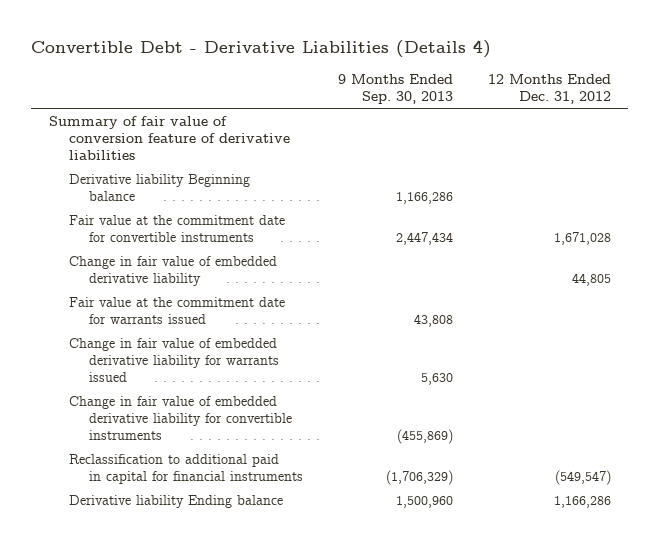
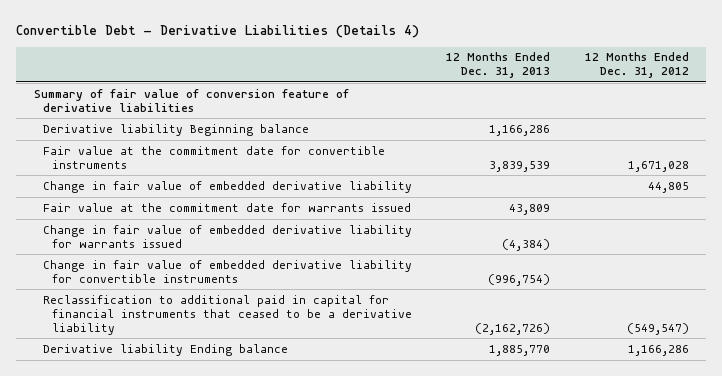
- | 9 Months Ended Sep. 30, 2013 | 12 Months Ended Dec. 31, 2012
+ | 12 Months Ended Dec. 31, 2013 | 12 Months Ended Dec. 31, 2012
- Reclassification to additional paid in capital for financial instruments | (1,706,329) | (549,547)
+ Reclassification to additional paid in capital for financial instruments that ceased to be a derivative liability | (2,162,726) | (549,547)

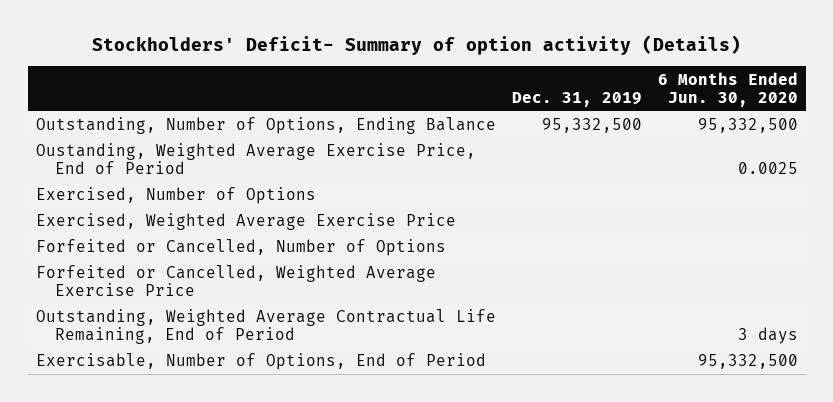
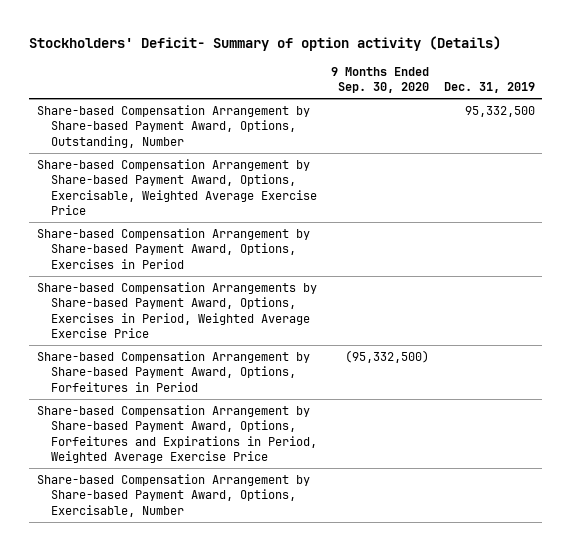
- | Dec. 31, 2019 | 6 Months Ended Jun. 30, 2020
+ | 9 Months Ended Sep. 30, 2020 | Dec. 31, 2019
- Outstanding, Number of Options, Ending Balance | 95,332,500 | 95,332,500
- Oustanding, Weighted Average Exercise Price, End of Period | | 0.0025
- Exercised, Number of Options
- Exercised, Weighted Average Exercise Price
- Forfeited or Cancelled, Number of Options
- Forfeited or Cancelled, Weighted Average Exercise Price
- Outstanding, Weighted Average Contractual Life Remaining, End of Period | | 3 days
- Exercisable, Number of Options, End of Period | | 95,332,500
+ Share-based Compensation Arrangement by Share-based Payment Award, Options, Outstanding, Number | | 95,332,500
+ Share-based Compensation Arrangement by Share-based Payment Award, Options, Exercisable, Weighted Average Exercise Price
+ Share-based Compensation Arrangement by Share-based Payment Award, Options, Exercises in Period
+ Share-based Compensation Arrangements by Share-based Payment Award, Options, Exercises in Period, Weighted Average Exercise Price
+ Share-based Compensation Arrangement by Share-based Payment Award, Options, Forfeitures in Period | (95,332,500) |
+ Share-based Compensation Arrangement by Share-based Payment Award, Options, Forfeitures and Expirations in Period, Weighted Average Exercise Price
+ Share-based Compensation Arrangement by Share-based Payment Award, Options, Exercisable, Number

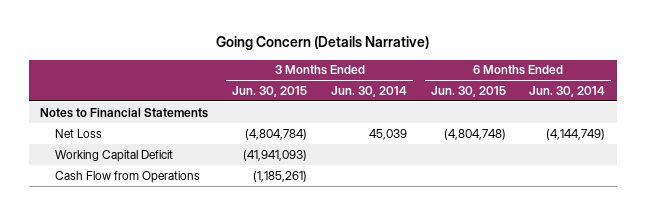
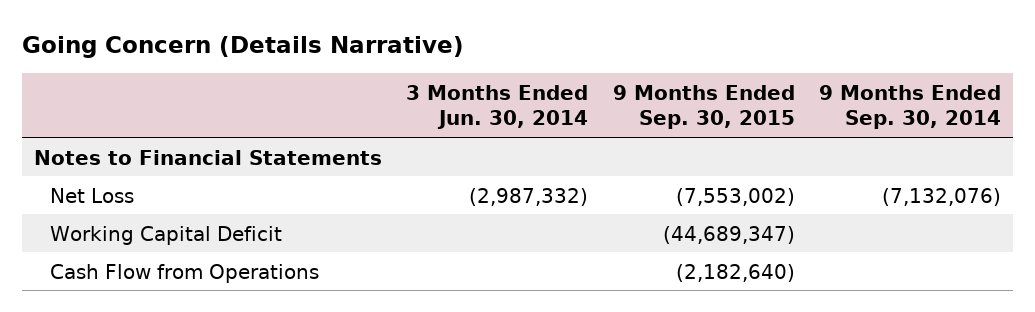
- | 3 Months Ended Jun. 30, 2015 | 3 Months Ended Jun. 30, 2014 | 6 Months Ended Jun. 30, 2015 | 6 Months Ended Jun. 30, 2014
+ | 3 Months Ended Jun. 30, 2014 | 9 Months Ended Sep. 30, 2015 | 9 Months Ended Sep. 30, 2014
- Net Loss | (4,804,784) | 45,039 | (4,804,748) | (4,144,749)
+ Net Loss | (2,987,332) | (7,553,002) | (7,132,076)

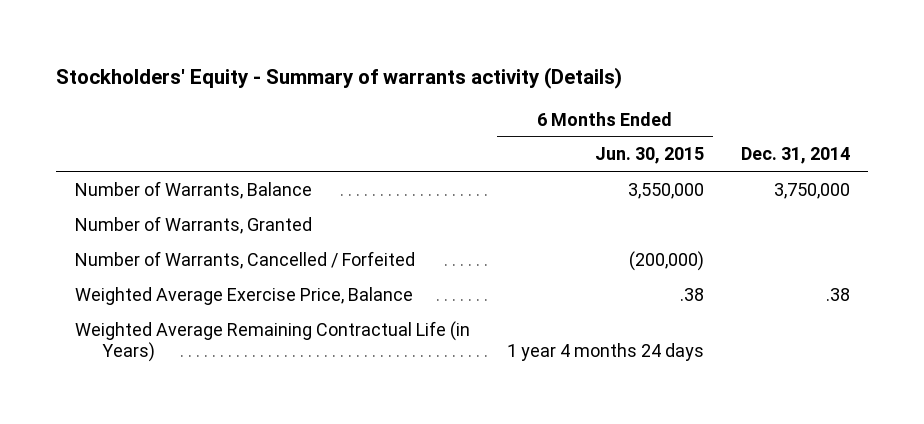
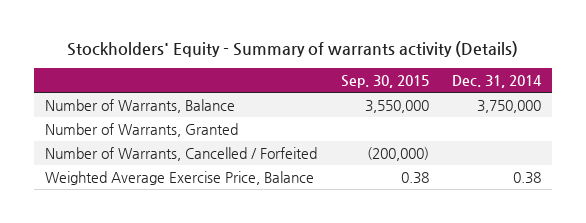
- | 6 Months Ended Jun. 30, 2015 | Dec. 31, 2014
+ | Sep. 30, 2015 | Dec. 31, 2014
- Weighted Average Exercise Price, Balance | .38 | .38
- Weighted Average Remaining Contractual Life (in Years) | 1 year 4 months 24 days |
+ Weighted Average Exercise Price, Balance | 0.38 | 0.38

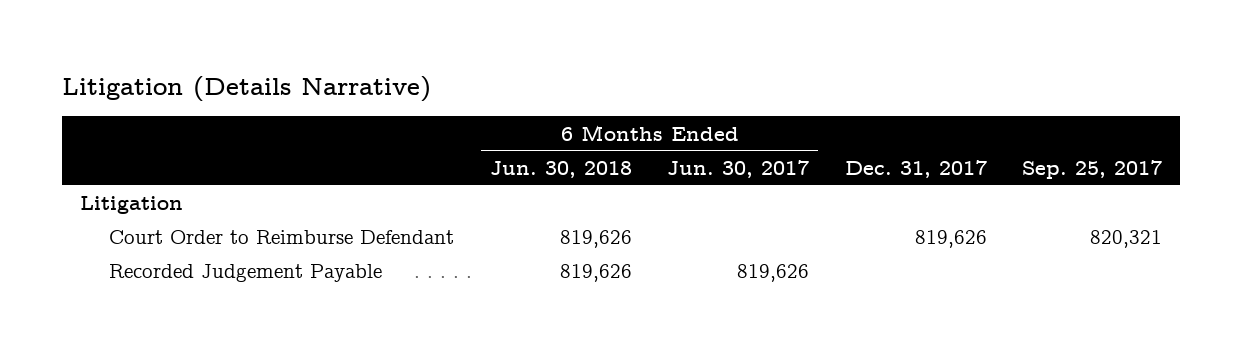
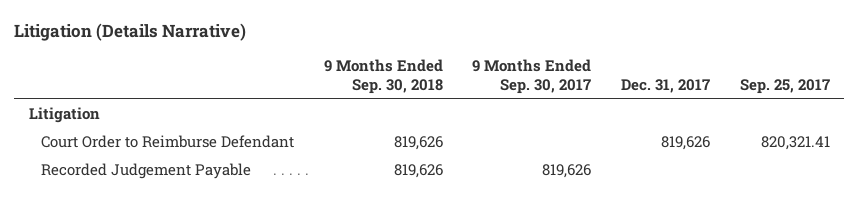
- | 6 Months Ended Jun. 30, 2018 | 6 Months Ended Jun. 30, 2017 | Dec. 31, 2017 | Sep. 25, 2017
+ | 9 Months Ended Sep. 30, 2018 | 9 Months Ended Sep. 30, 2017 | Dec. 31, 2017 | Sep. 25, 2017
- Court Order to Reimburse Defendant | 819,626 | | 819,626 | 820,321
+ Court Order to Reimburse Defendant | 819,626 | | 819,626 | 820,321.41

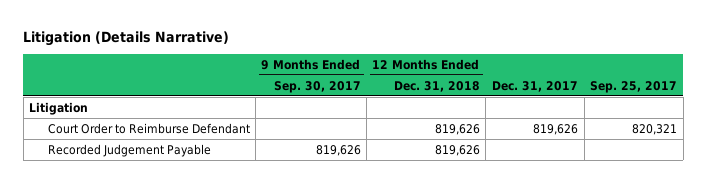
- | 9 Months Ended Sep. 30, 2018 | 9 Months Ended Sep. 30, 2017 | Dec. 31, 2017 | Sep. 25, 2017
+ | 9 Months Ended Sep. 30, 2017 | 12 Months Ended Dec. 31, 2018 | Dec. 31, 2017 | Sep. 25, 2017
- Court Order to Reimburse Defendant | 819,626 | | 819,626 | 820,321.41
+ Court Order to Reimburse Defendant | | 819,626 | 819,626 | 820,321

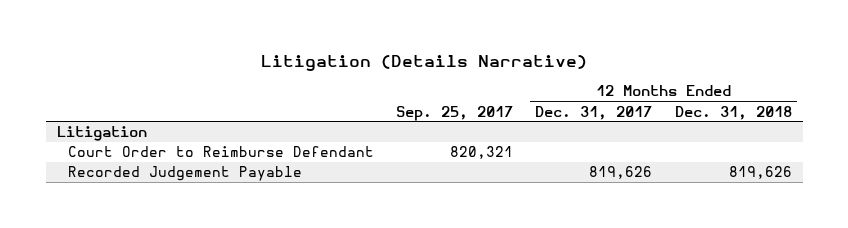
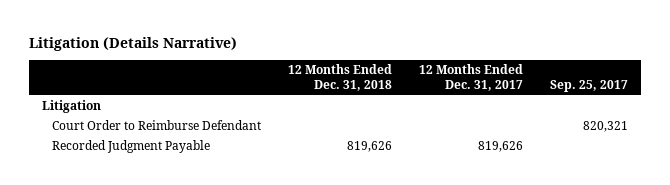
- | Sep. 25, 2017 | 12 Months Ended Dec. 31, 2017 | 12 Months Ended Dec. 31, 2018
+ | 12 Months Ended Dec. 31, 2018 | 12 Months Ended Dec. 31, 2017 | Sep. 25, 2017
- Recorded Judgement Payable | | 819,626 | 819,626
+ Recorded Judgment Payable | 819,626 | 819,626 |

